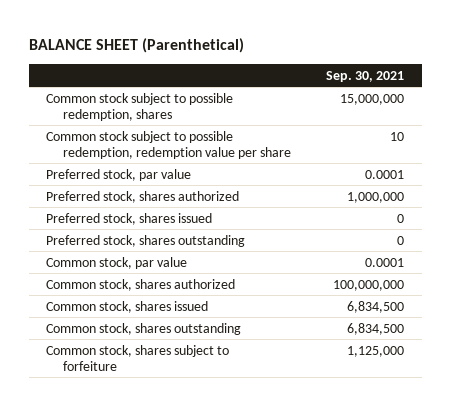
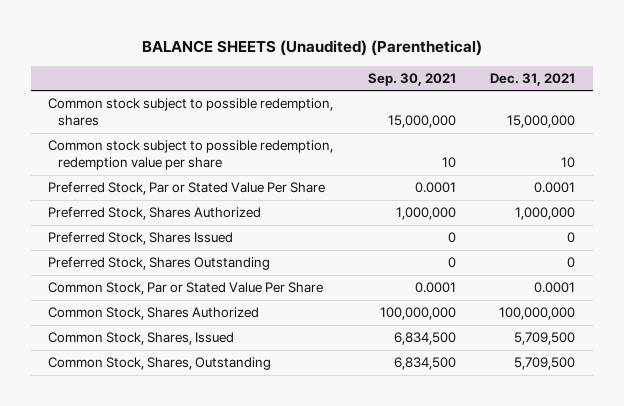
- BALANCE SHEET (Parenthetical)
+ BALANCE SHEETS (Unaudited) (Parenthetical)
- | Sep. 30, 2021
+ | Sep. 30, 2021 | Dec. 31, 2021
- Preferred stock, par value | 0.0001
- Preferred stock, shares authorized | 1,000,000
- Preferred stock, shares issued | 0
- Preferred stock, shares outstanding | 0
- Common stock, par value | 0.0001
- Common stock, shares authorized | 100,000,000
- Common stock, shares issued | 6,834,500
- Common stock, shares outstanding | 6,834,500
- Common stock, shares subject to forfeiture | 1,125,000
+ Preferred Stock, Par or Stated Value Per Share | 0.0001 | 0.0001
+ Preferred Stock, Shares Authorized | 1,000,000 | 1,000,000
+ Preferred Stock, Shares Issued | 0 | 0
+ Preferred Stock, Shares Outstanding | 0 | 0
+ Common Stock, Par or Stated Value Per Share | 0.0001 | 0.0001
+ Common Stock, Shares Authorized | 100,000,000 | 100,000,000
+ Common Stock, Shares, Issued | 6,834,500 | 5,709,500
+ Common Stock, Shares, Outstanding | 6,834,500 | 5,709,500

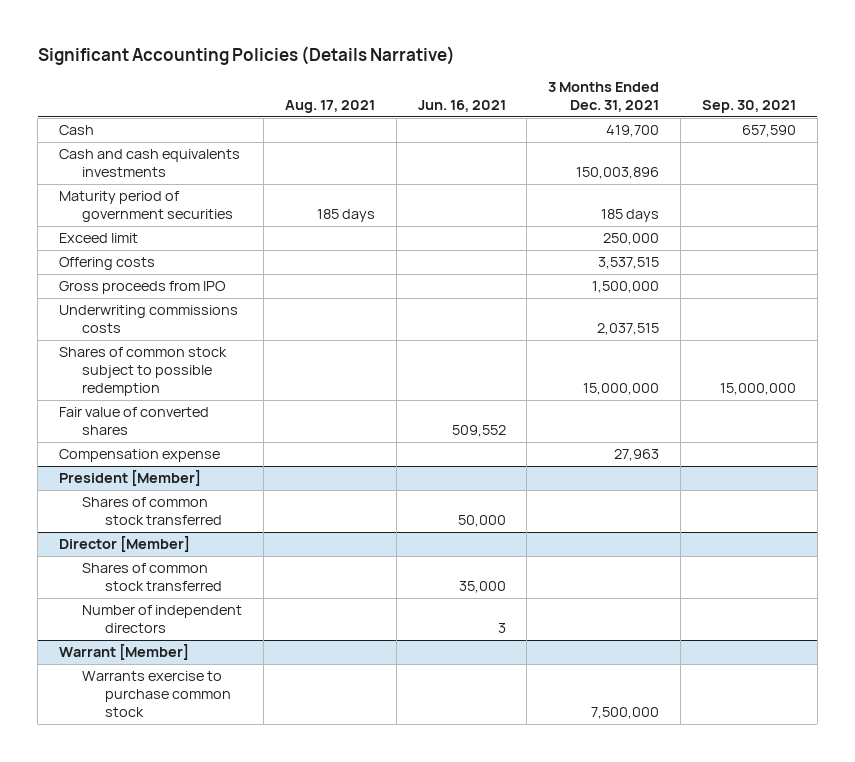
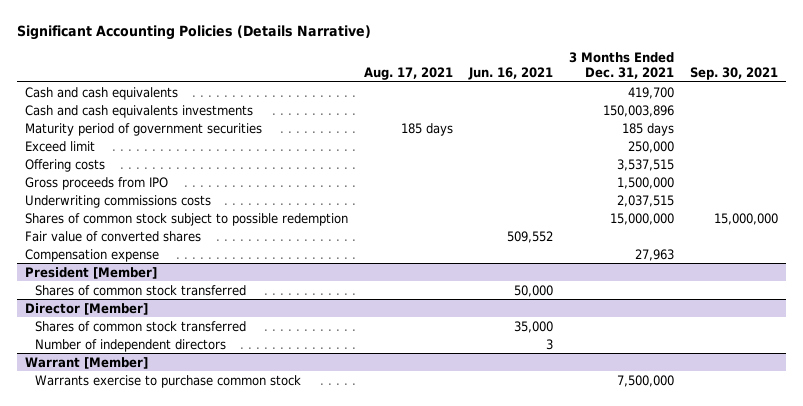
- Cash | | | 419,700 | 657,590
+ Cash and cash equivalents | | | 419,700 |

